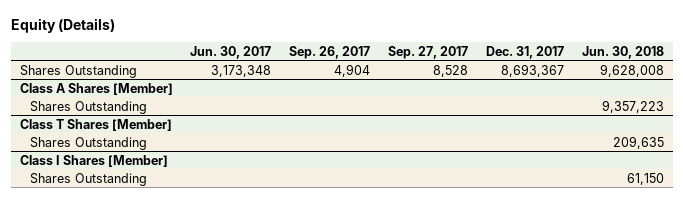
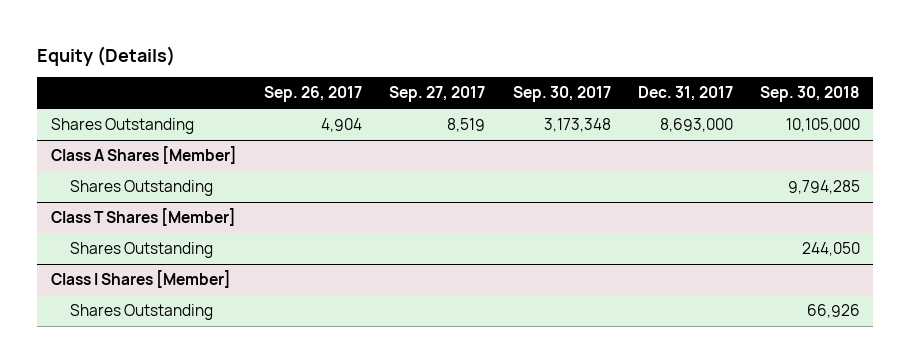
- | Jun. 30, 2017 | Sep. 26, 2017 | Sep. 27, 2017 | Dec. 31, 2017 | Jun. 30, 2018
+ | Sep. 26, 2017 | Sep. 27, 2017 | Sep. 30, 2017 | Dec. 31, 2017 | Sep. 30, 2018
- Shares Outstanding | 3,173,348 | 4,904 | 8,528 | 8,693,367 | 9,628,008
+ Shares Outstanding | 4,904 | 8,519 | 3,173,348 | 8,693,000 | 10,105,000

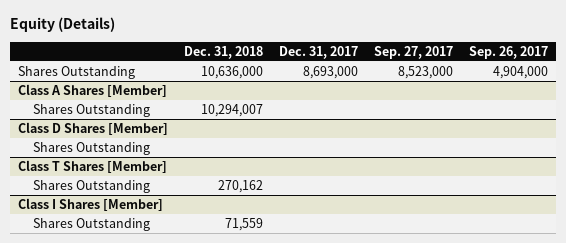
- | Sep. 26, 2017 | Sep. 27, 2017 | Sep. 30, 2017 | Dec. 31, 2017 | Sep. 30, 2018
+ | Dec. 31, 2018 | Dec. 31, 2017 | Sep. 27, 2017 | Sep. 26, 2017
- Shares Outstanding | 4,904 | 8,519 | 3,173,348 | 8,693,000 | 10,105,000
+ Shares Outstanding | 10,636,000 | 8,693,000 | 8,523,000 | 4,904,000
+ Class D Shares [Member]
+ Shares Outstanding

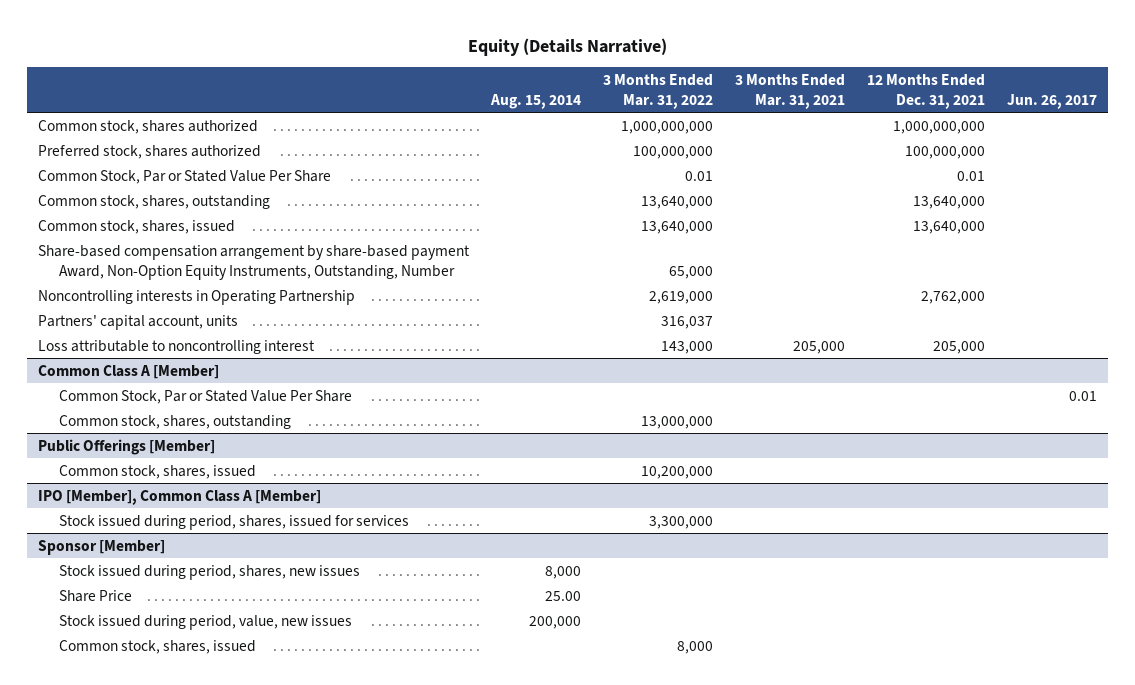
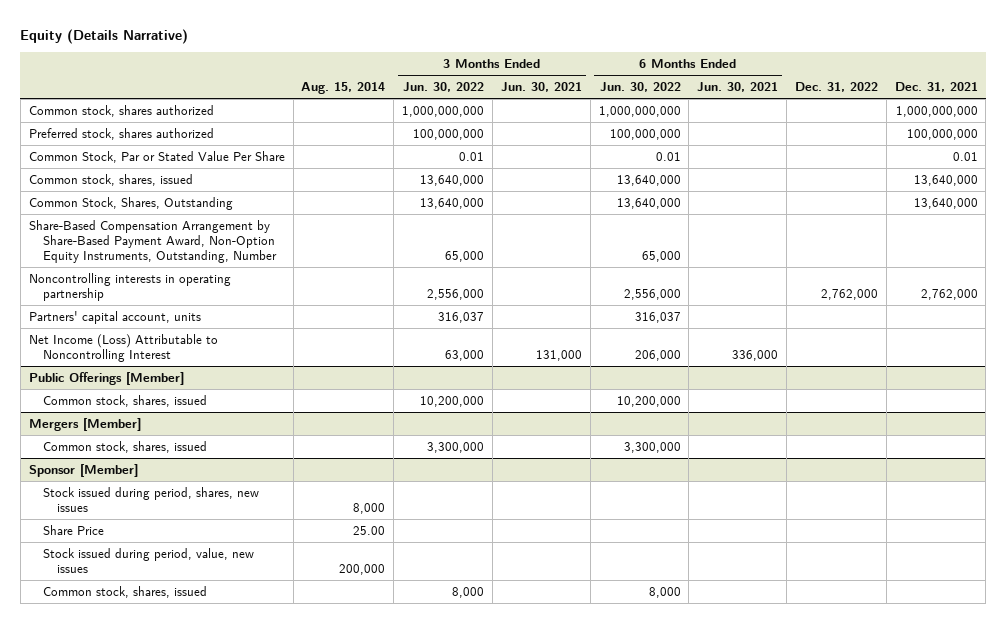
- | Aug. 15, 2014 | 3 Months Ended Mar. 31, 2022 | 3 Months Ended Mar. 31, 2021 | 12 Months Ended Dec. 31, 2021 | Jun. 26, 2017
+ | Aug. 15, 2014 | 3 Months Ended Jun. 30, 2022 | 3 Months Ended Jun. 30, 2021 | 6 Months Ended Jun. 30, 2022 | 6 Months Ended Jun. 30, 2021 | Dec. 31, 2022 | Dec. 31, 2021
- Common stock, shares, outstanding | | 13,640,000 | | 13,640,000 |
- Share-based compensation arrangement by share-based payment Award, Non-Option Equity Instruments, Outstanding, Number | | 65,000 | | |
- Noncontrolling interests in Operating Partnership | | 2,619,000 | | 2,762,000 |
+ Common Stock, Shares, Outstanding | | 13,640,000 | | 13,640,000 | | | 13,640,000
+ Share-Based Compensation Arrangement by Share-Based Payment Award, Non-Option Equity Instruments, Outstanding, Number | | 65,000 | | 65,000 | | |
+ Noncontrolling interests in operating partnership | | 2,556,000 | | 2,556,000 | | 2,762,000 | 2,762,000
- Loss attributable to noncontrolling interest | | 143,000 | 205,000 | 205,000 |
- Common Class A [Member]
- Common Stock, Par or Stated Value Per Share | | | | | 0.01
- Common stock, shares, outstanding | | 13,000,000 | | |
+ Net Income (Loss) Attributable to Noncontrolling Interest | | 63,000 | 131,000 | 206,000 | 336,000 | |
- IPO [Member], Common Class A [Member]
- Stock issued during period, shares, issued for services | | 3,300,000 | | |
+ Mergers [Member]
+ Common stock, shares, issued | | 3,300,000 | | 3,300,000 | | |

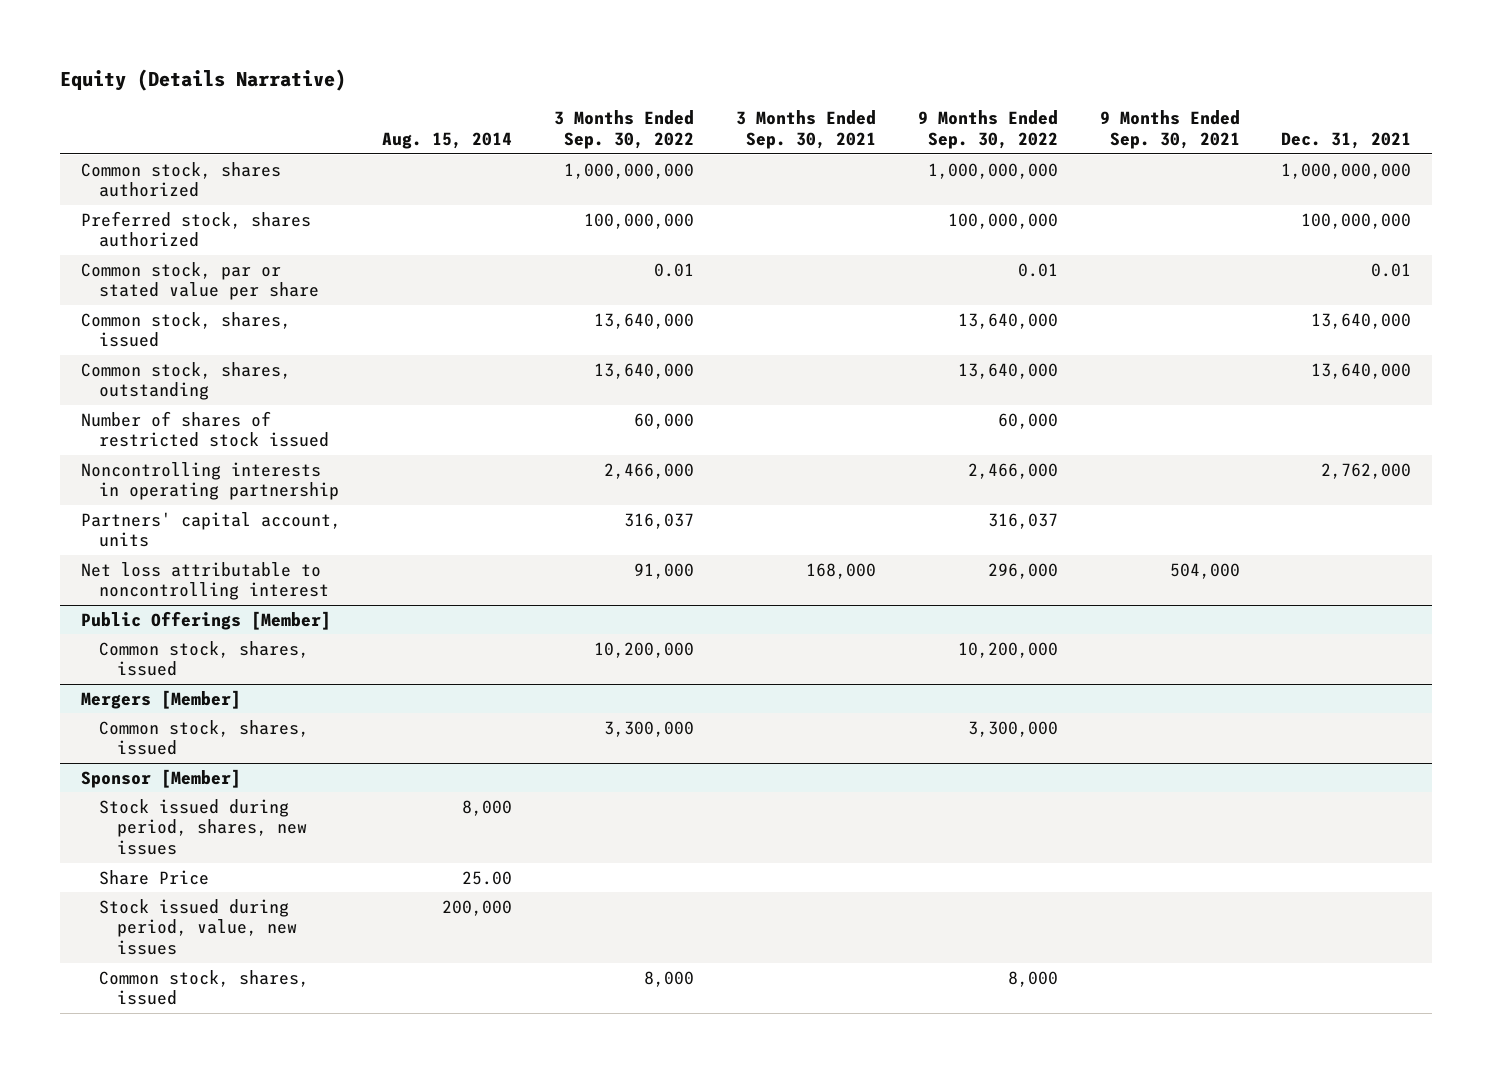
- | Aug. 15, 2014 | 3 Months Ended Jun. 30, 2022 | 3 Months Ended Jun. 30, 2021 | 6 Months Ended Jun. 30, 2022 | 6 Months Ended Jun. 30, 2021 | Dec. 31, 2022 | Dec. 31, 2021
+ | Aug. 15, 2014 | 3 Months Ended Sep. 30, 2022 | 3 Months Ended Sep. 30, 2021 | 9 Months Ended Sep. 30, 2022 | 9 Months Ended Sep. 30, 2021 | Dec. 31, 2021
- Common Stock, Par or Stated Value Per Share | | 0.01 | | 0.01 | | | 0.01
+ Common stock, par or stated value per share | | 0.01 | | 0.01 | | 0.01
- Common Stock, Shares, Outstanding | | 13,640,000 | | 13,640,000 | | | 13,640,000
- Share-Based Compensation Arrangement by Share-Based Payment Award, Non-Option Equity Instruments, Outstanding, Number | | 65,000 | | 65,000 | | |
+ Common stock, shares, outstanding | | 13,640,000 | | 13,640,000 | | 13,640,000
+ Number of shares of restricted stock issued | | 60,000 | | 60,000 | |
- Net Income (Loss) Attributable to Noncontrolling Interest | | 63,000 | 131,000 | 206,000 | 336,000 | |
+ Net loss attributable to noncontrolling interest | | 91,000 | 168,000 | 296,000 | 504,000 |

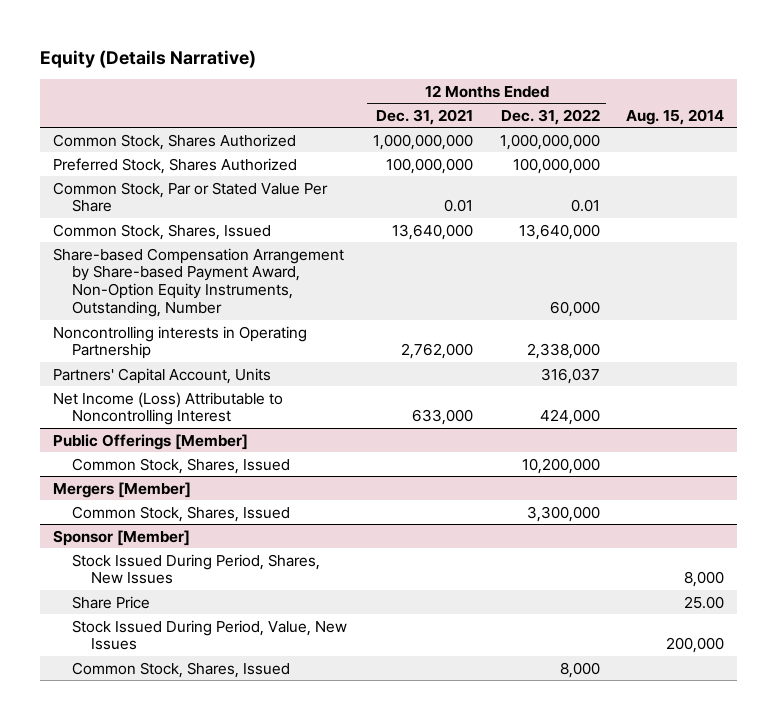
- | Aug. 15, 2014 | 3 Months Ended Sep. 30, 2022 | 3 Months Ended Sep. 30, 2021 | 9 Months Ended Sep. 30, 2022 | 9 Months Ended Sep. 30, 2021 | Dec. 31, 2021
+ | 12 Months Ended Dec. 31, 2021 | 12 Months Ended Dec. 31, 2022 | Aug. 15, 2014
- Common stock, shares authorized | | 1,000,000,000 | | 1,000,000,000 | | 1,000,000,000
- Preferred stock, shares authorized | | 100,000,000 | | 100,000,000 | | 100,000,000
- Common stock, par or stated value per share | | 0.01 | | 0.01 | | 0.01
- Common stock, shares, issued | | 13,640,000 | | 13,640,000 | | 13,640,000
- Common stock, shares, outstanding | | 13,640,000 | | 13,640,000 | | 13,640,000
- Number of shares of restricted stock issued | | 60,000 | | 60,000 | |
- Noncontrolling interests in operating partnership | | 2,466,000 | | 2,466,000 | | 2,762,000
- Partners' capital account, units | | 316,037 | | 316,037 | |
- Net loss attributable to noncontrolling interest | | 91,000 | 168,000 | 296,000 | 504,000 |
+ Common Stock, Shares Authorized | 1,000,000,000 | 1,000,000,000 |
+ Preferred Stock, Shares Authorized | 100,000,000 | 100,000,000 |
+ Common Stock, Par or Stated Value Per Share | 0.01 | 0.01 |
+ Common Stock, Shares, Issued | 13,640,000 | 13,640,000 |
+ Share-based Compensation Arrangement by Share-based Payment Award, Non-Option Equity Instruments, Outstanding, Number | | 60,000 |
+ Noncontrolling interests in Operating Partnership | 2,762,000 | 2,338,000 |
+ Partners' Capital Account, Units | | 316,037 |
+ Net Income (Loss) Attributable to Noncontrolling Interest | 633,000 | 424,000 |
@ Public Offerings [Member]
- Common stock, shares, issued | | 10,200,000 | | 10,200,000 | |
+ Common Stock, Shares, Issued | | 10,200,000 |
@ Mergers [Member]
- Common stock, shares, issued | | 3,300,000 | | 3,300,000 | |
+ Common Stock, Shares, Issued | | 3,300,000 |
@ Sponsor [Member]
- Stock issued during period, shares, new issues | 8,000 | | | | |
+ Stock Issued During Period, Shares, New Issues | | | 8,000
- Stock issued during period, value, new issues | 200,000 | | | | |
- Common stock, shares, issued | | 8,000 | | 8,000 | |
+ Stock Issued During Period, Value, New Issues | | | 200,000
+ Common Stock, Shares, Issued | | 8,000 |

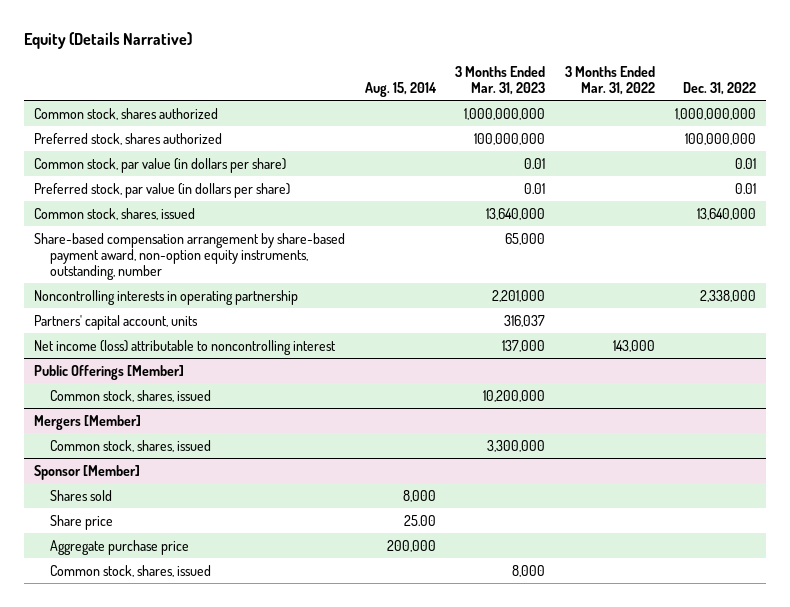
- | 12 Months Ended Dec. 31, 2021 | 12 Months Ended Dec. 31, 2022 | Aug. 15, 2014
+ | Aug. 15, 2014 | 3 Months Ended Mar. 31, 2023 | 3 Months Ended Mar. 31, 2022 | Dec. 31, 2022
- Common Stock, Shares Authorized | 1,000,000,000 | 1,000,000,000 |
- Preferred Stock, Shares Authorized | 100,000,000 | 100,000,000 |
- Common Stock, Par or Stated Value Per Share | 0.01 | 0.01 |
- Common Stock, Shares, Issued | 13,640,000 | 13,640,000 |
- Share-based Compensation Arrangement by Share-based Payment Award, Non-Option Equity Instruments, Outstanding, Number | | 60,000 |
- Noncontrolling interests in Operating Partnership | 2,762,000 | 2,338,000 |
- Partners' Capital Account, Units | | 316,037 |
- Net Income (Loss) Attributable to Noncontrolling Interest | 633,000 | 424,000 |
+ Common stock, shares authorized | | 1,000,000,000 | | 1,000,000,000
+ Preferred stock, shares authorized | | 100,000,000 | | 100,000,000
+ Common stock, par value (in dollars per share) | | 0.01 | | 0.01
+ Preferred stock, par value (in dollars per share) | | 0.01 | | 0.01
+ Common stock, shares, issued | | 13,640,000 | | 13,640,000
+ Share-based compensation arrangement by share-based payment award, non-option equity instruments, outstanding, number | | 65,000 | |
+ Noncontrolling interests in operating partnership | | 2,201,000 | | 2,338,000
+ Partners' capital account, units | | 316,037 | |
+ Net income (loss) attributable to noncontrolling interest | | 137,000 | 143,000 |
@ Public Offerings [Member]
- Common Stock, Shares, Issued | | 10,200,000 |
+ Common stock, shares, issued | | 10,200,000 | |
@ Mergers [Member]
- Common Stock, Shares, Issued | | 3,300,000 |
+ Common stock, shares, issued | | 3,300,000 | |
@ Sponsor [Member]
- Stock Issued During Period, Shares, New Issues | | | 8,000
- Share Price | | | 25.00
- Stock Issued During Period, Value, New Issues | | | 200,000
- Common Stock, Shares, Issued | | 8,000 |
+ Shares sold | 8,000 | | |
+ Share price | 25.00 | | |
+ Aggregate purchase price | 200,000 | | |
+ Common stock, shares, issued | | 8,000 | |

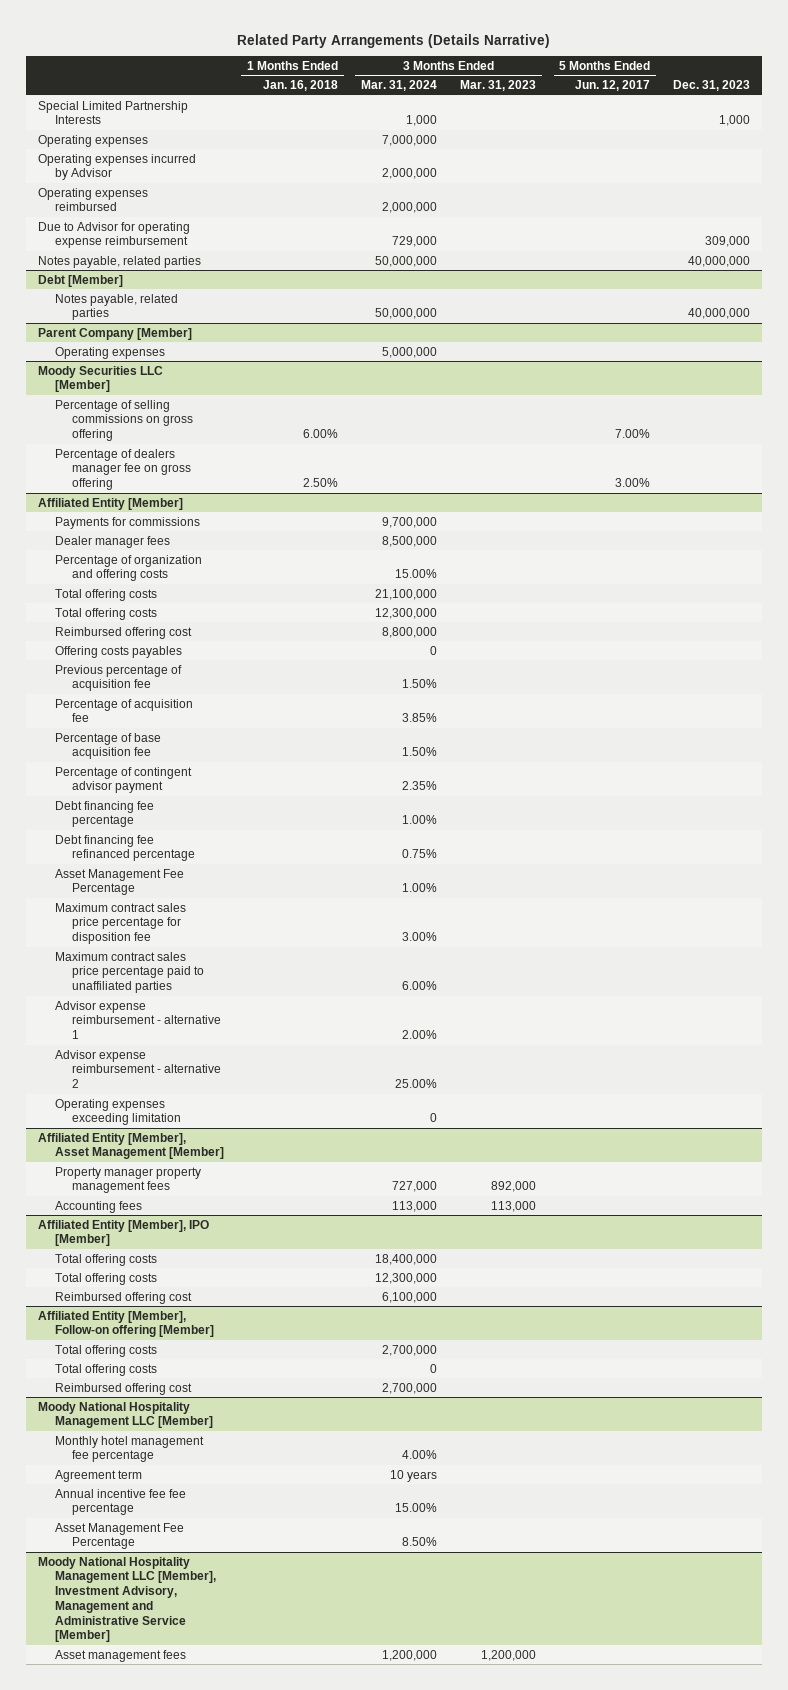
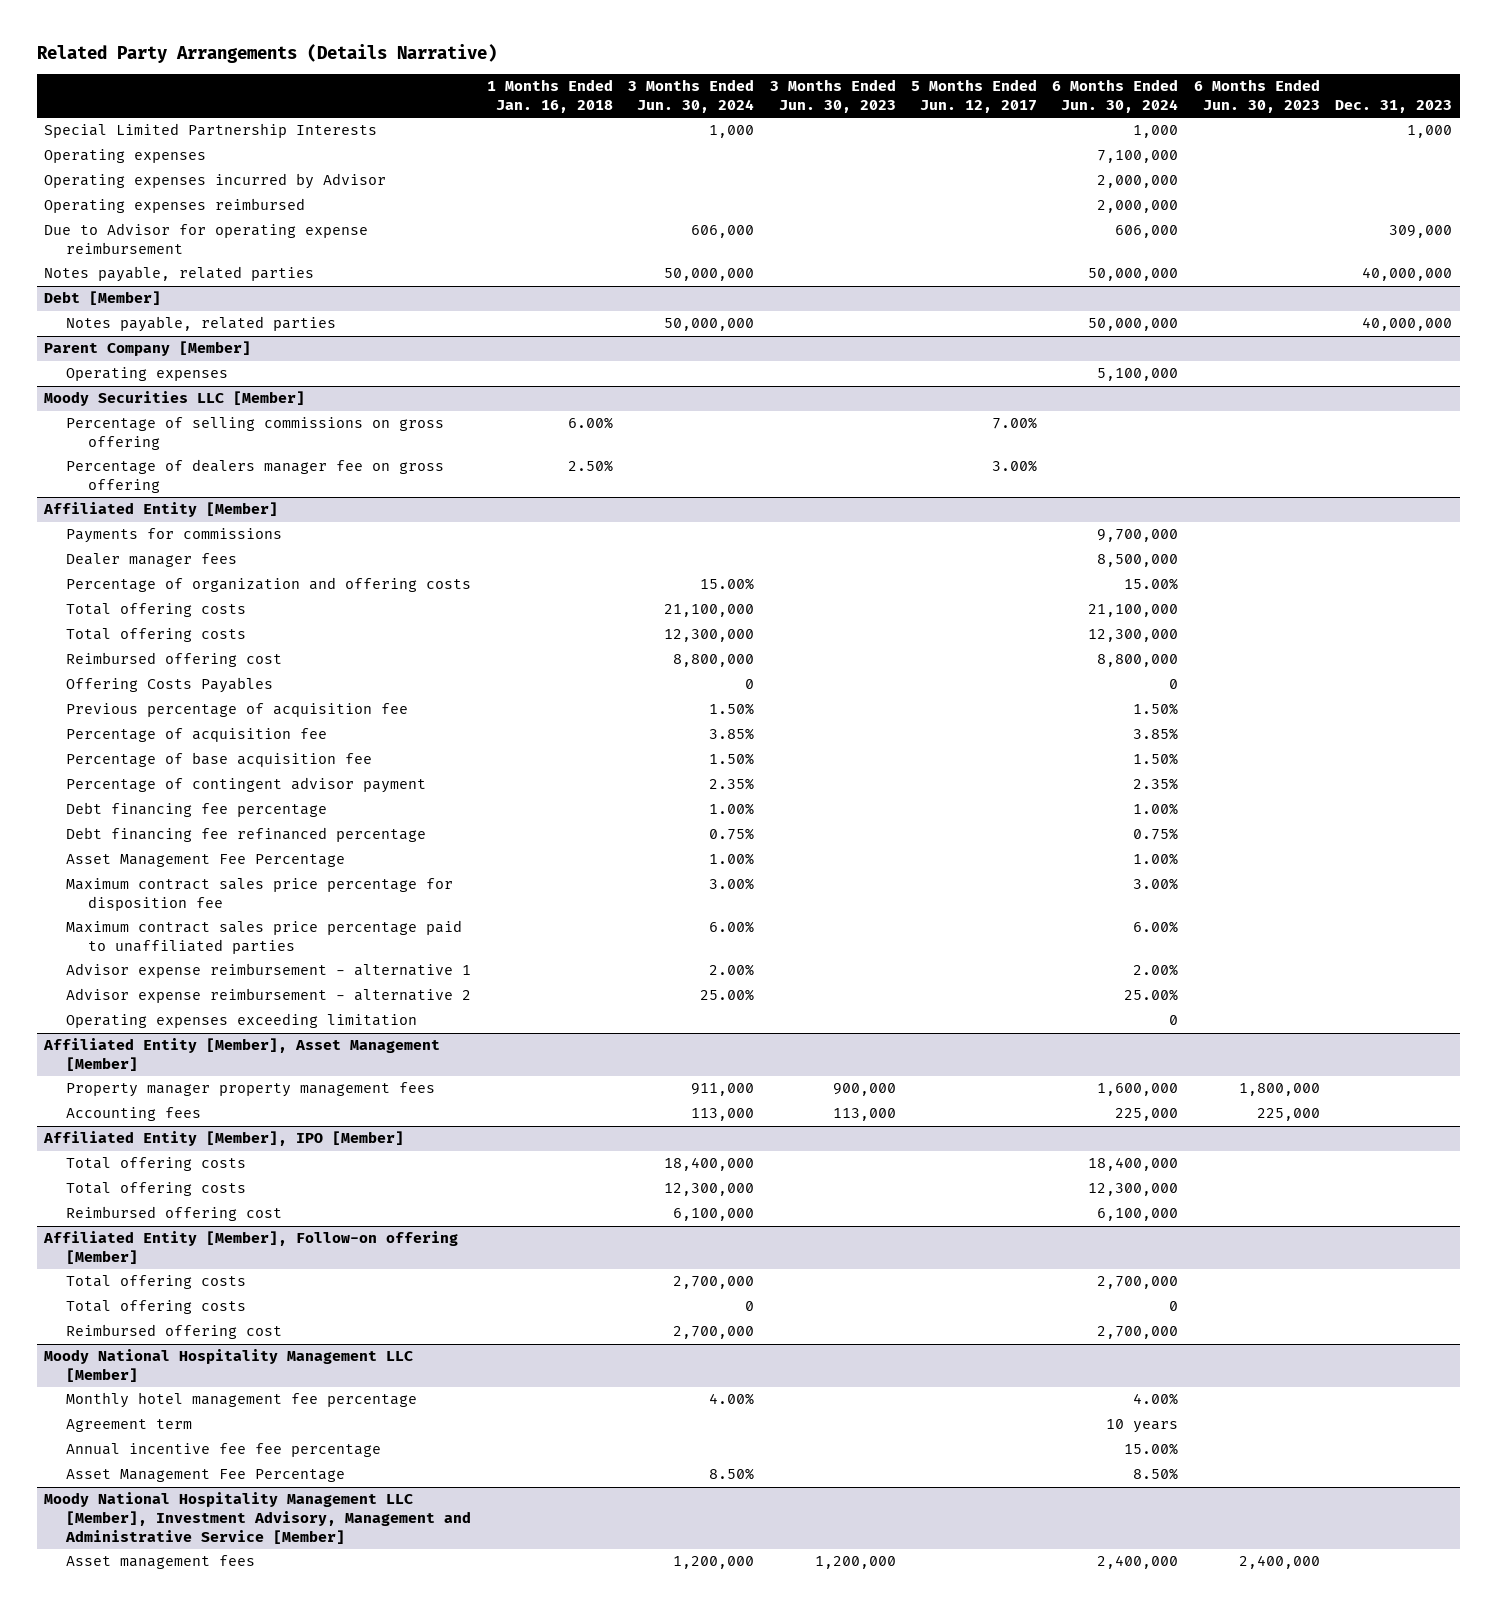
- | 1 Months Ended Jan. 16, 2018 | 3 Months Ended Mar. 31, 2024 | 3 Months Ended Mar. 31, 2023 | 5 Months Ended Jun. 12, 2017 | Dec. 31, 2023
+ | 1 Months Ended Jan. 16, 2018 | 3 Months Ended Jun. 30, 2024 | 3 Months Ended Jun. 30, 2023 | 5 Months Ended Jun. 12, 2017 | 6 Months Ended Jun. 30, 2024 | 6 Months Ended Jun. 30, 2023 | Dec. 31, 2023
@ Affiliated Entity [Member]
- Offering costs payables | | 0 | | |
+ Offering Costs Payables | | 0 | | | 0 | |

